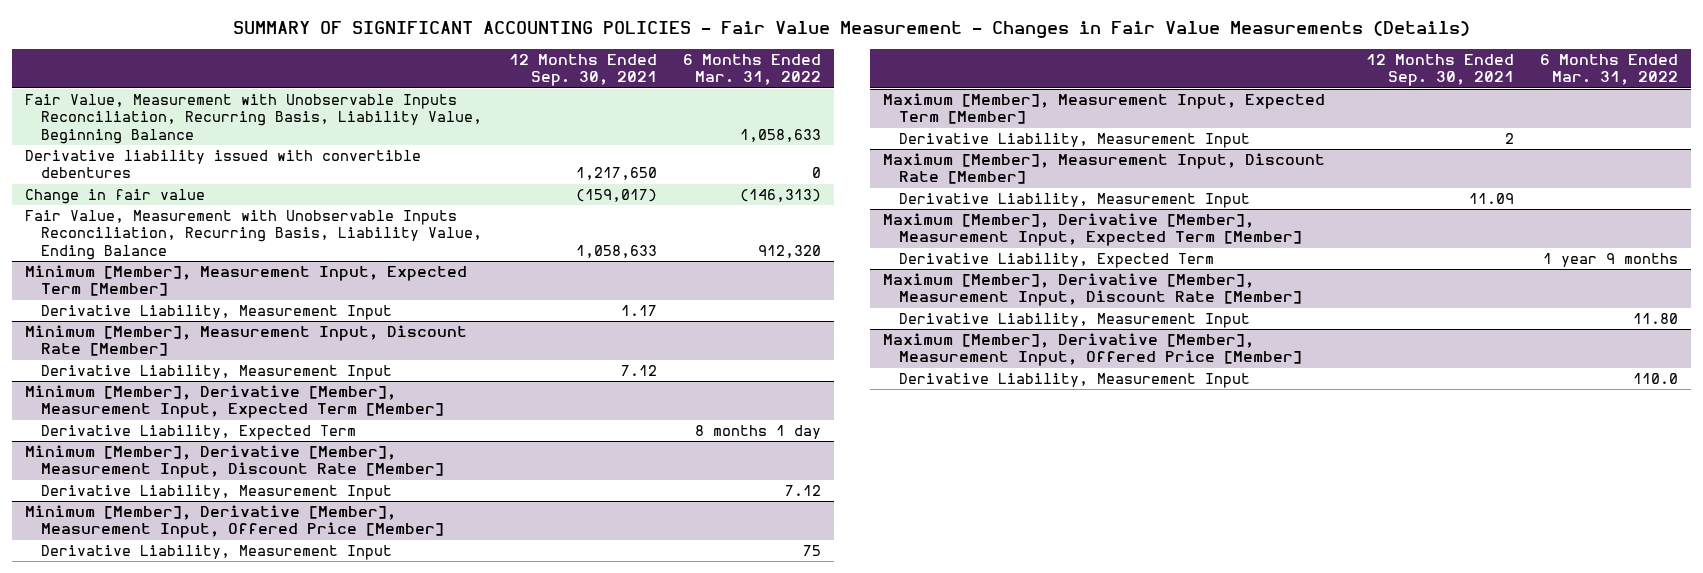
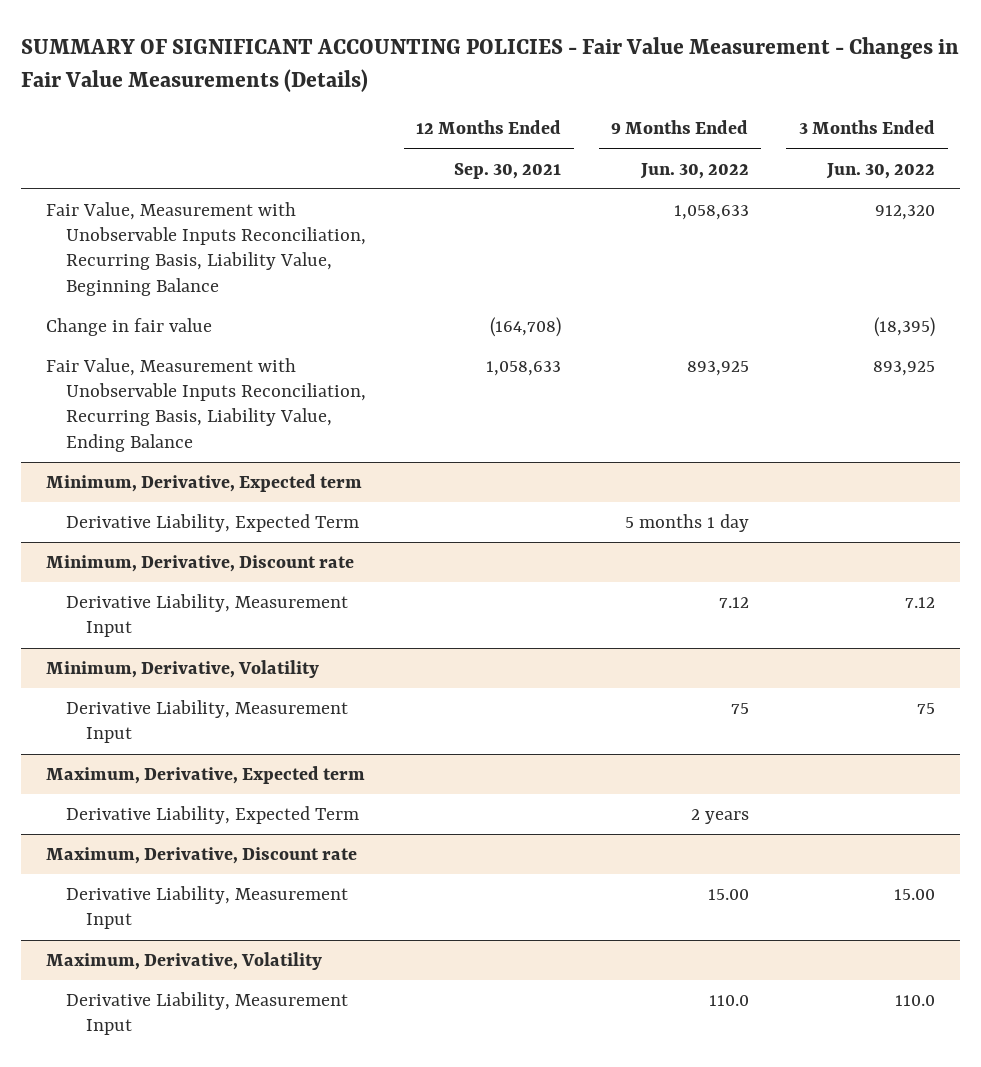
- | 12 Months Ended Sep. 30, 2021 | 6 Months Ended Mar. 31, 2022
+ | 12 Months Ended Sep. 30, 2021 | 9 Months Ended Jun. 30, 2022 | 3 Months Ended Jun. 30, 2022
- Derivative liability issued with convertible debentures | 1,217,650 | 0
- Change in fair value | (159,017) | (146,313)
+ Change in fair value | (164,708) | | (18,395)
- Minimum [Member], Measurement Input, Expected Term [Member]
- Derivative Liability, Measurement Input | 1.17 |
- Minimum [Member], Measurement Input, Discount Rate [Member]
- Derivative Liability, Measurement Input | 7.12 |
- Minimum [Member], Derivative [Member], Measurement Input, Expected Term [Member]
+ Minimum, Derivative, Expected term
- Minimum [Member], Derivative [Member], Measurement Input, Discount Rate [Member]
+ Minimum, Derivative, Discount rate
- Minimum [Member], Derivative [Member], Measurement Input, Offered Price [Member]
- Derivative Liability, Measurement Input | | 75
- Maximum [Member], Measurement Input, Expected Term [Member]
- Derivative Liability, Measurement Input | 2 |
- Maximum [Member], Measurement Input, Discount Rate [Member]
- Derivative Liability, Measurement Input | 11.09 |
- Maximum [Member], Derivative [Member], Measurement Input, Expected Term [Member]
+ Minimum, Derivative, Volatility
+ Derivative Liability, Measurement Input | | 75 | 75
+ Maximum, Derivative, Expected term
- Maximum [Member], Derivative [Member], Measurement Input, Discount Rate [Member]
+ Maximum, Derivative, Discount rate
- Maximum [Member], Derivative [Member], Measurement Input, Offered Price [Member]
- Derivative Liability, Measurement Input | | 110.0
+ Maximum, Derivative, Volatility
+ Derivative Liability, Measurement Input | | 110.0 | 110.0

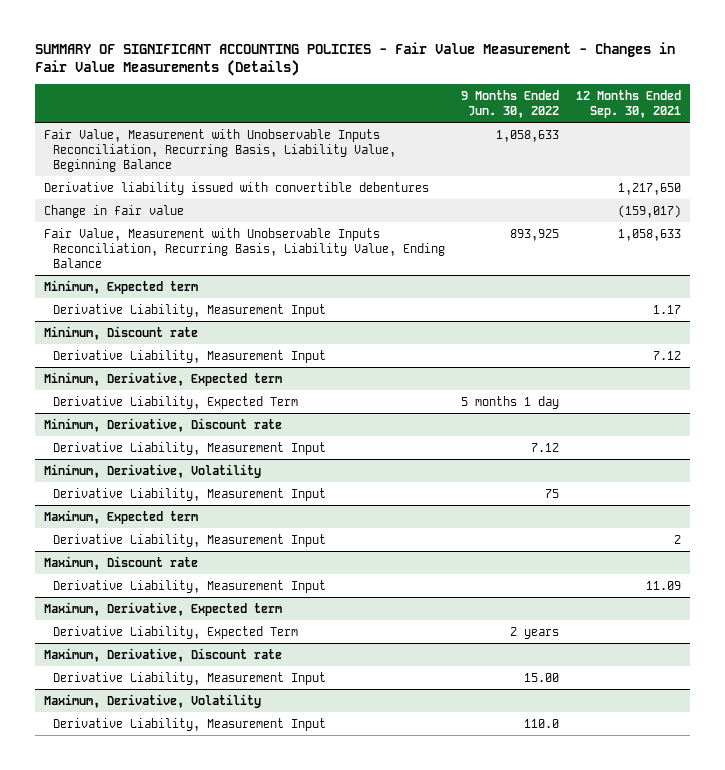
- | 12 Months Ended Sep. 30, 2021 | 9 Months Ended Jun. 30, 2022 | 3 Months Ended Jun. 30, 2022
+ | 9 Months Ended Jun. 30, 2022 | 12 Months Ended Sep. 30, 2021
- Change in fair value | (164,708) | | (18,395)
+ Derivative liability issued with convertible debentures | | 1,217,650
+ Change in fair value | | (159,017)
+ Minimum, Expected term
+ Derivative Liability, Measurement Input | | 1.17
+ Minimum, Discount rate
+ Derivative Liability, Measurement Input | | 7.12
+ Maximum, Expected term
+ Derivative Liability, Measurement Input | | 2
+ Maximum, Discount rate
+ Derivative Liability, Measurement Input | | 11.09

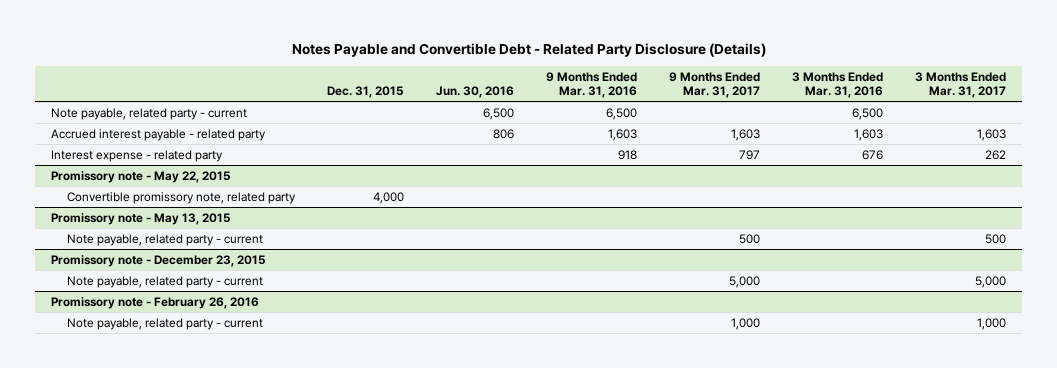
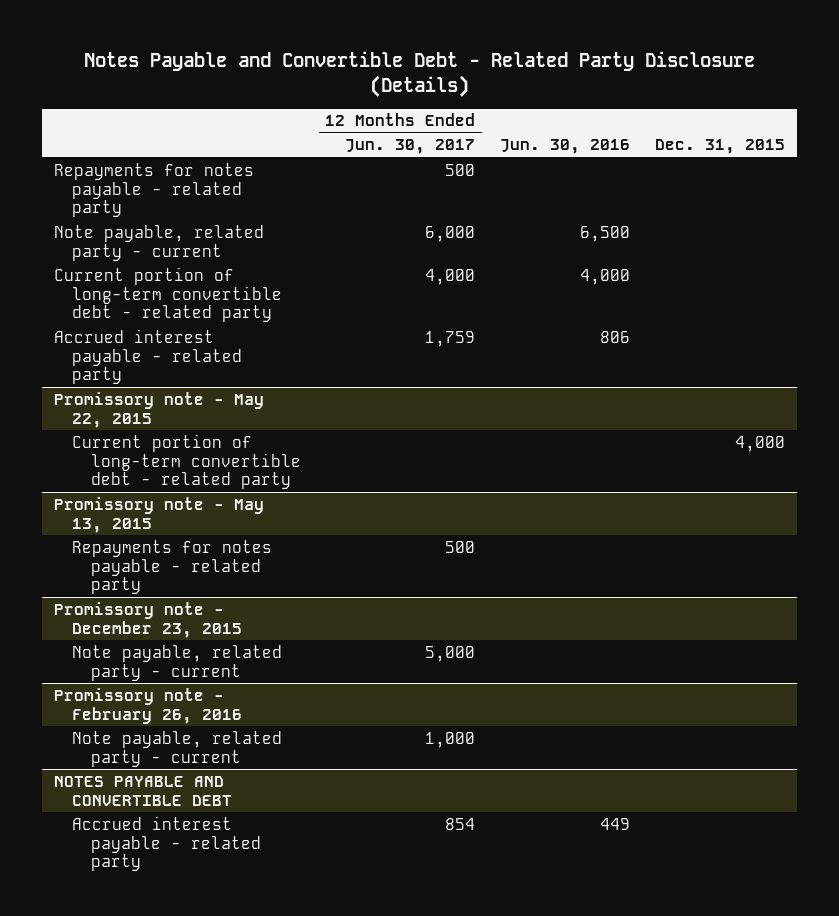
- | Dec. 31, 2015 | Jun. 30, 2016 | 9 Months Ended Mar. 31, 2016 | 9 Months Ended Mar. 31, 2017 | 3 Months Ended Mar. 31, 2016 | 3 Months Ended Mar. 31, 2017
+ | 12 Months Ended Jun. 30, 2017 | Jun. 30, 2016 | Dec. 31, 2015
+ Repayments for notes payable - related party | 500 | |
+ Current portion of long-term convertible debt - related party | 4,000 | 4,000 |
- Interest expense - related party | | | 918 | 797 | 676 | 262
@ Promissory note - May 22, 2015
- Convertible promissory note, related party | 4,000 | | | | |
+ Current portion of long-term convertible debt - related party | | | 4,000
@ Promissory note - May 13, 2015
- Note payable, related party - current | | | | 500 | | 500
+ Repayments for notes payable - related party | 500 | |
+ NOTES PAYABLE AND CONVERTIBLE DEBT
+ Accrued interest payable - related party | 854 | 449 |

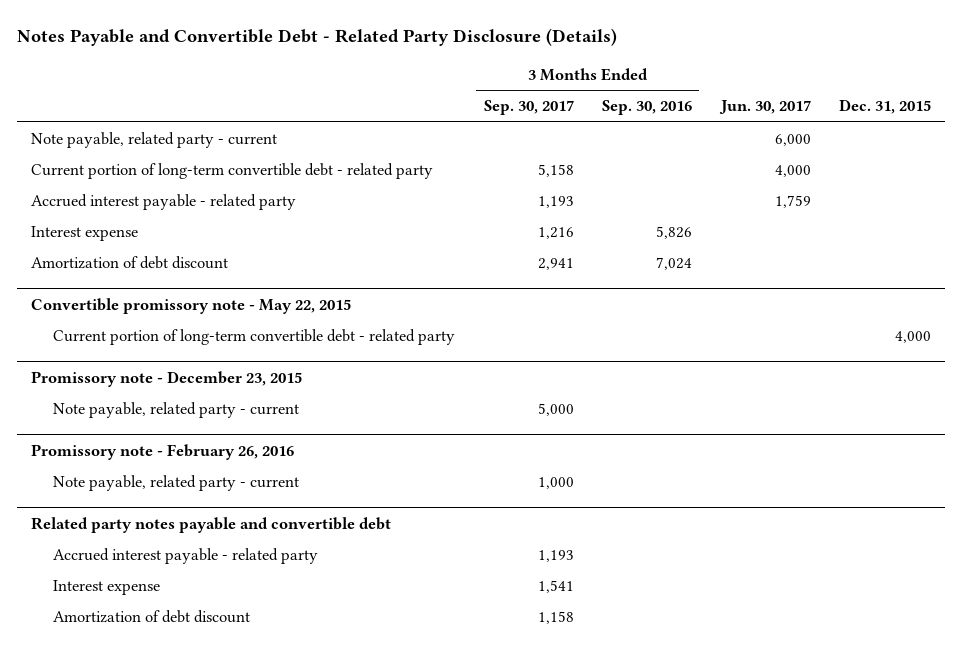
- | 12 Months Ended Jun. 30, 2017 | Jun. 30, 2016 | Dec. 31, 2015
+ | 3 Months Ended Sep. 30, 2017 | 3 Months Ended Sep. 30, 2016 | Jun. 30, 2017 | Dec. 31, 2015
- Repayments for notes payable - related party | 500 | |
- Promissory note - May 22, 2015
+ Interest expense | 1,216 | 5,826 | |
+ Amortization of debt discount | 2,941 | 7,024 | |
+ Convertible promissory note - May 22, 2015
- Promissory note - May 13, 2015
- Repayments for notes payable - related party | 500 | |
- NOTES PAYABLE AND CONVERTIBLE DEBT
+ Related party notes payable and convertible debt
+ Interest expense | 1,541 | | |
+ Amortization of debt discount | 1,158 | | |

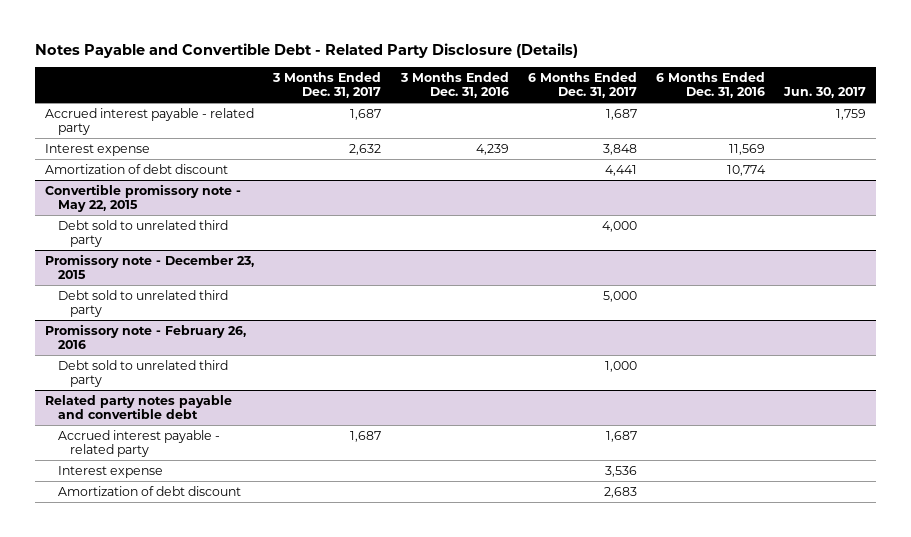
- | 3 Months Ended Sep. 30, 2017 | 3 Months Ended Sep. 30, 2016 | Jun. 30, 2017 | Dec. 31, 2015
+ | 3 Months Ended Dec. 31, 2017 | 3 Months Ended Dec. 31, 2016 | 6 Months Ended Dec. 31, 2017 | 6 Months Ended Dec. 31, 2016 | Jun. 30, 2017
- Note payable, related party - current | | | 6,000 |
- Current portion of long-term convertible debt - related party | 5,158 | | 4,000 |
@ Convertible promissory note - May 22, 2015
- Current portion of long-term convertible debt - related party | | | | 4,000
+ Debt sold to unrelated third party | | | 4,000 | |
@ Promissory note - December 23, 2015
- Note payable, related party - current | 5,000 | | |
+ Debt sold to unrelated third party | | | 5,000 | |
@ Promissory note - February 26, 2016
- Note payable, related party - current | 1,000 | | |
+ Debt sold to unrelated third party | | | 1,000 | |

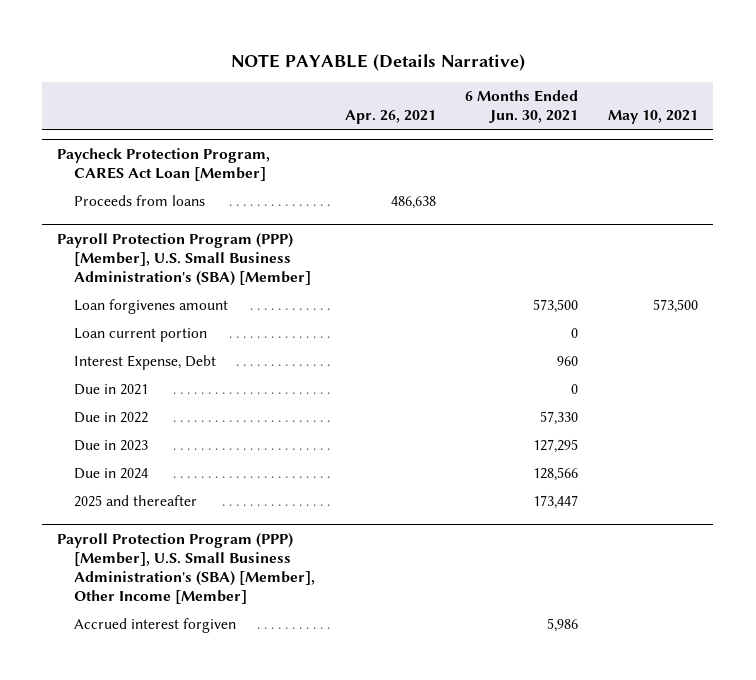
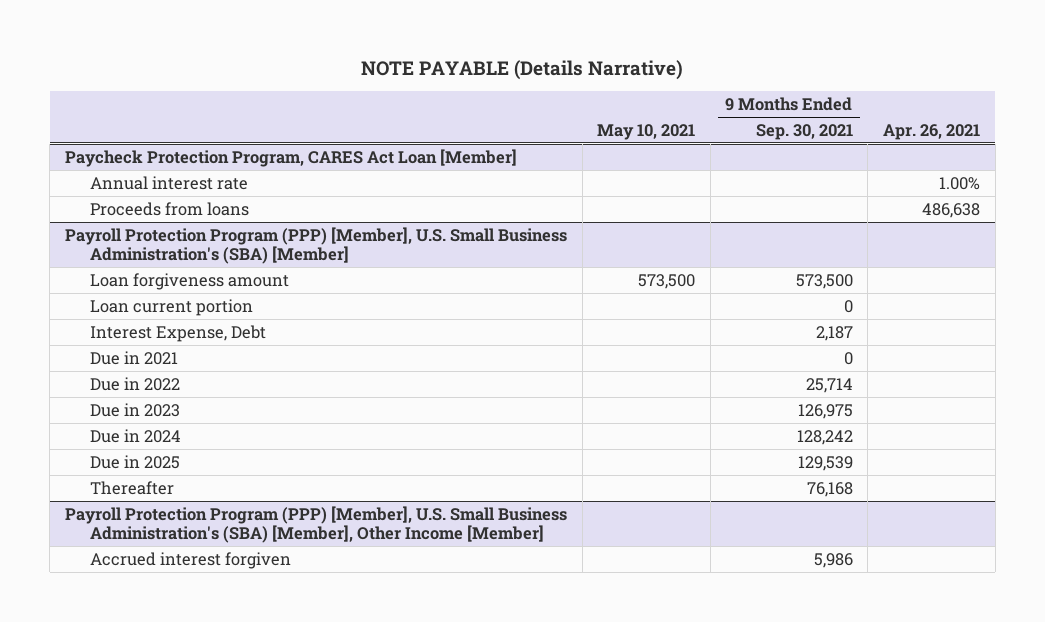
- | Apr. 26, 2021 | 6 Months Ended Jun. 30, 2021 | May 10, 2021
+ | May 10, 2021 | 9 Months Ended Sep. 30, 2021 | Apr. 26, 2021
@ Paycheck Protection Program, CARES Act Loan [Member]
+ Annual interest rate | | | 1.00%
@ Payroll Protection Program (PPP) [Member], U.S. Small Business Administration's (SBA) [Member]
- Loan forgivenes amount | | 573,500 | 573,500
+ Loan forgiveness amount | 573,500 | 573,500 |
- 2025 and thereafter | | 173,447 |
+ Due in 2025 | | 129,539 |
+ Thereafter | | 76,168 |

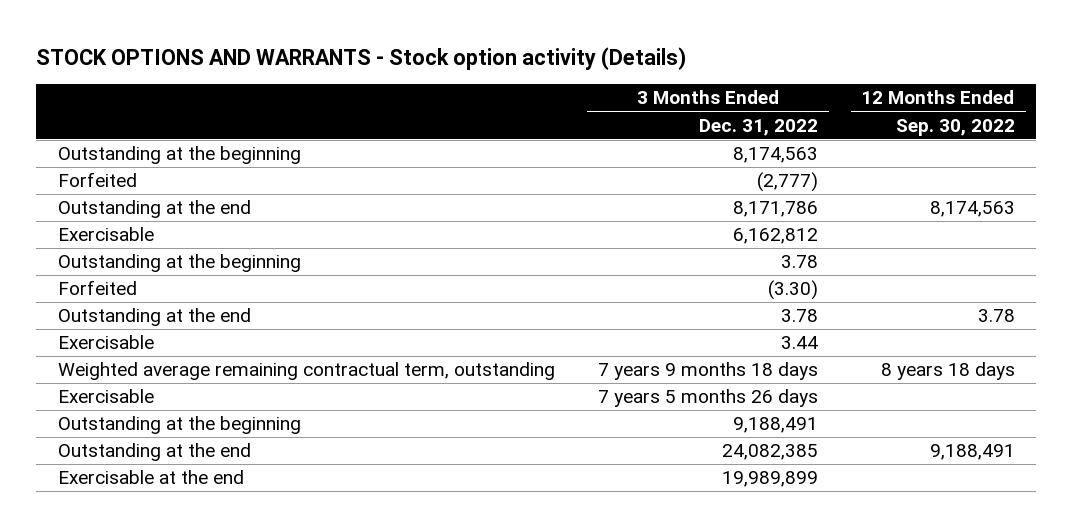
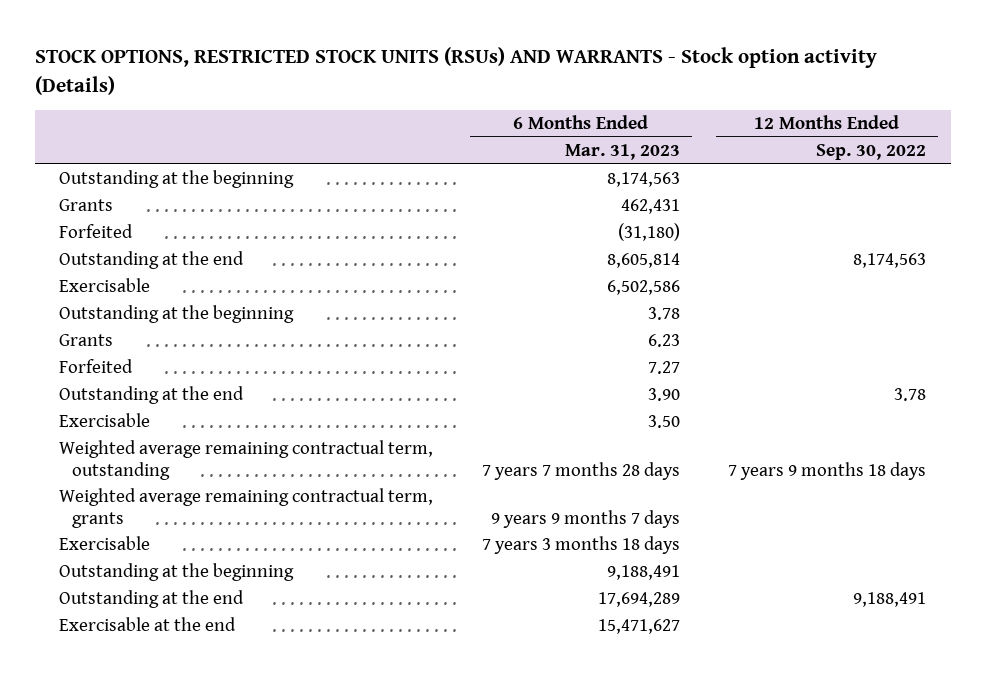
- STOCK OPTIONS AND WARRANTS - Stock option activity (Details)
+ STOCK OPTIONS, RESTRICTED STOCK UNITS (RSUs) AND WARRANTS - Stock option activity (Details)
- | 3 Months Ended Dec. 31, 2022 | 12 Months Ended Sep. 30, 2022
+ | 6 Months Ended Mar. 31, 2023 | 12 Months Ended Sep. 30, 2022
+ Grants | 462,431 |
+ Grants | 6.23 |
- Weighted average remaining contractual term, outstanding | 7 years 9 months 18 days | 8 years 18 days
+ Weighted average remaining contractual term, outstanding | 7 years 7 months 28 days | 7 years 9 months 18 days
+ Weighted average remaining contractual term, grants | 9 years 9 months 7 days |

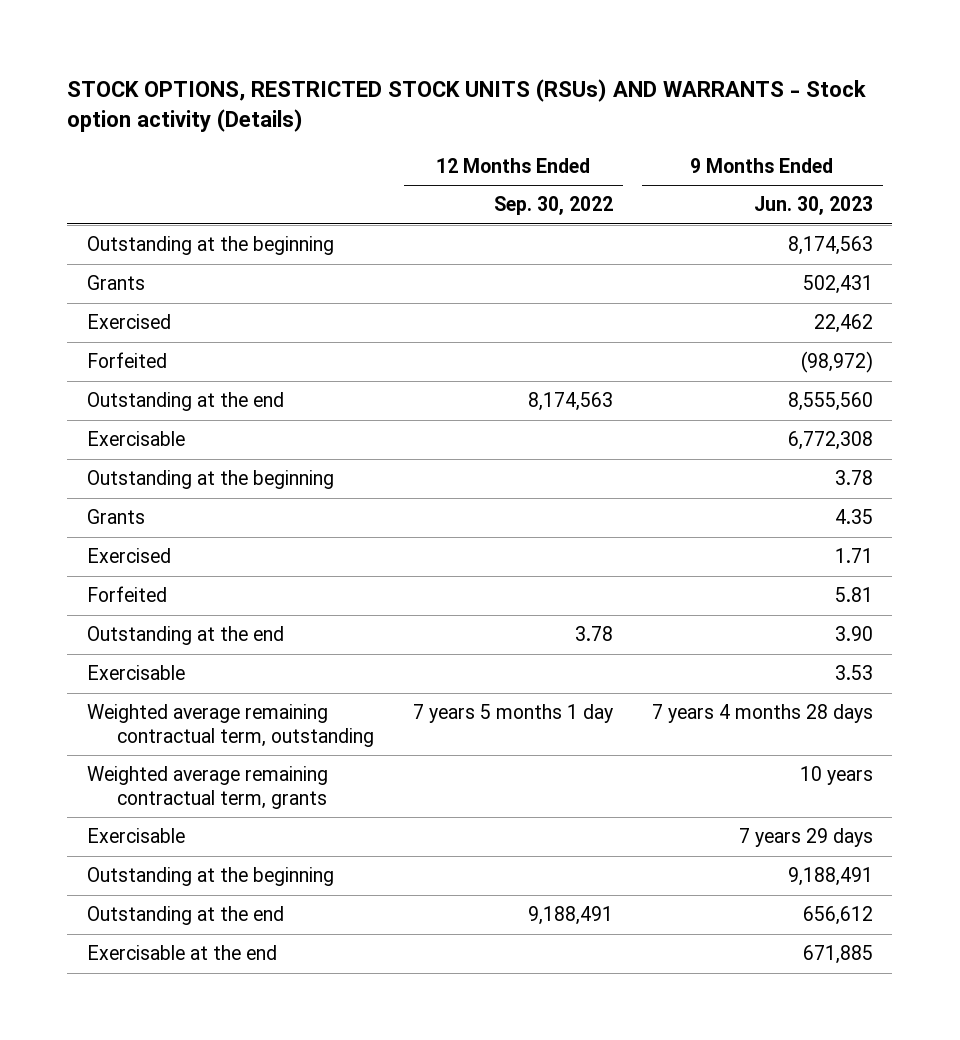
- | 6 Months Ended Mar. 31, 2023 | 12 Months Ended Sep. 30, 2022
+ | 12 Months Ended Sep. 30, 2022 | 9 Months Ended Jun. 30, 2023
+ Exercised | | 22,462
+ Exercised | | 1.71
- Weighted average remaining contractual term, outstanding | 7 years 7 months 28 days | 7 years 9 months 18 days
+ Weighted average remaining contractual term, outstanding | 7 years 5 months 1 day | 7 years 4 months 28 days

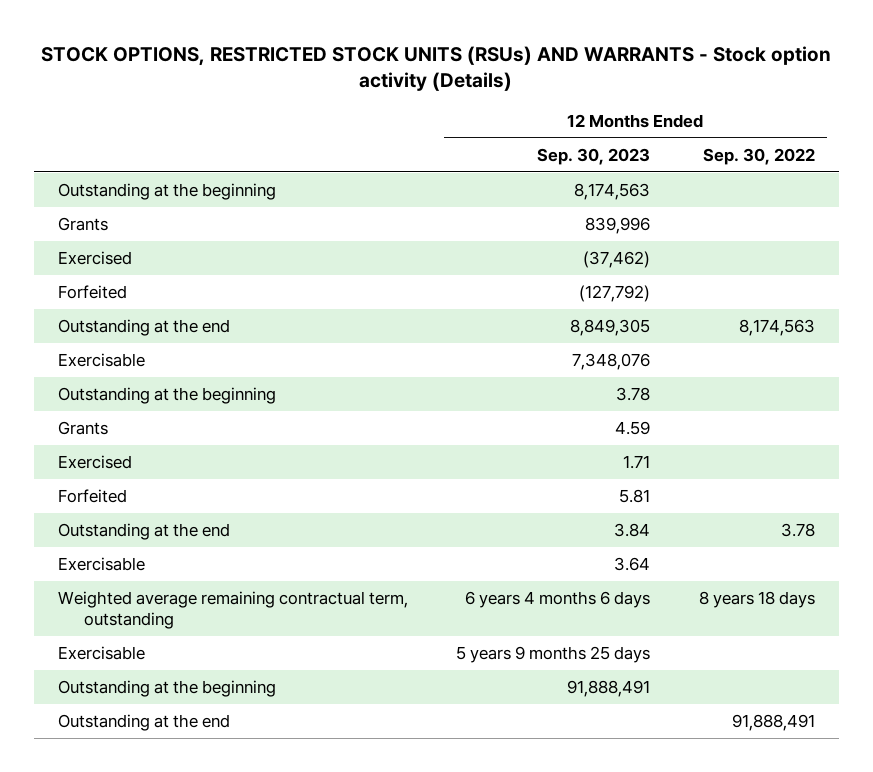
- | 12 Months Ended Sep. 30, 2022 | 9 Months Ended Jun. 30, 2023
+ | 12 Months Ended Sep. 30, 2023 | 12 Months Ended Sep. 30, 2022
- Weighted average remaining contractual term, outstanding | 7 years 5 months 1 day | 7 years 4 months 28 days
- Weighted average remaining contractual term, grants | | 10 years
+ Weighted average remaining contractual term, outstanding | 6 years 4 months 6 days | 8 years 18 days
- Outstanding at the end | 9,188,491 | 656,612
- Exercisable at the end | | 671,885
+ Outstanding at the end | | 91,888,491

